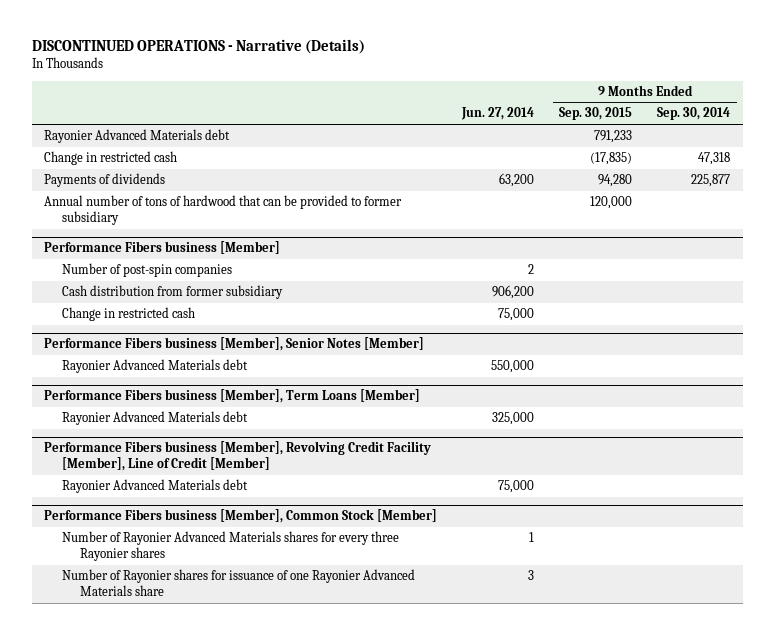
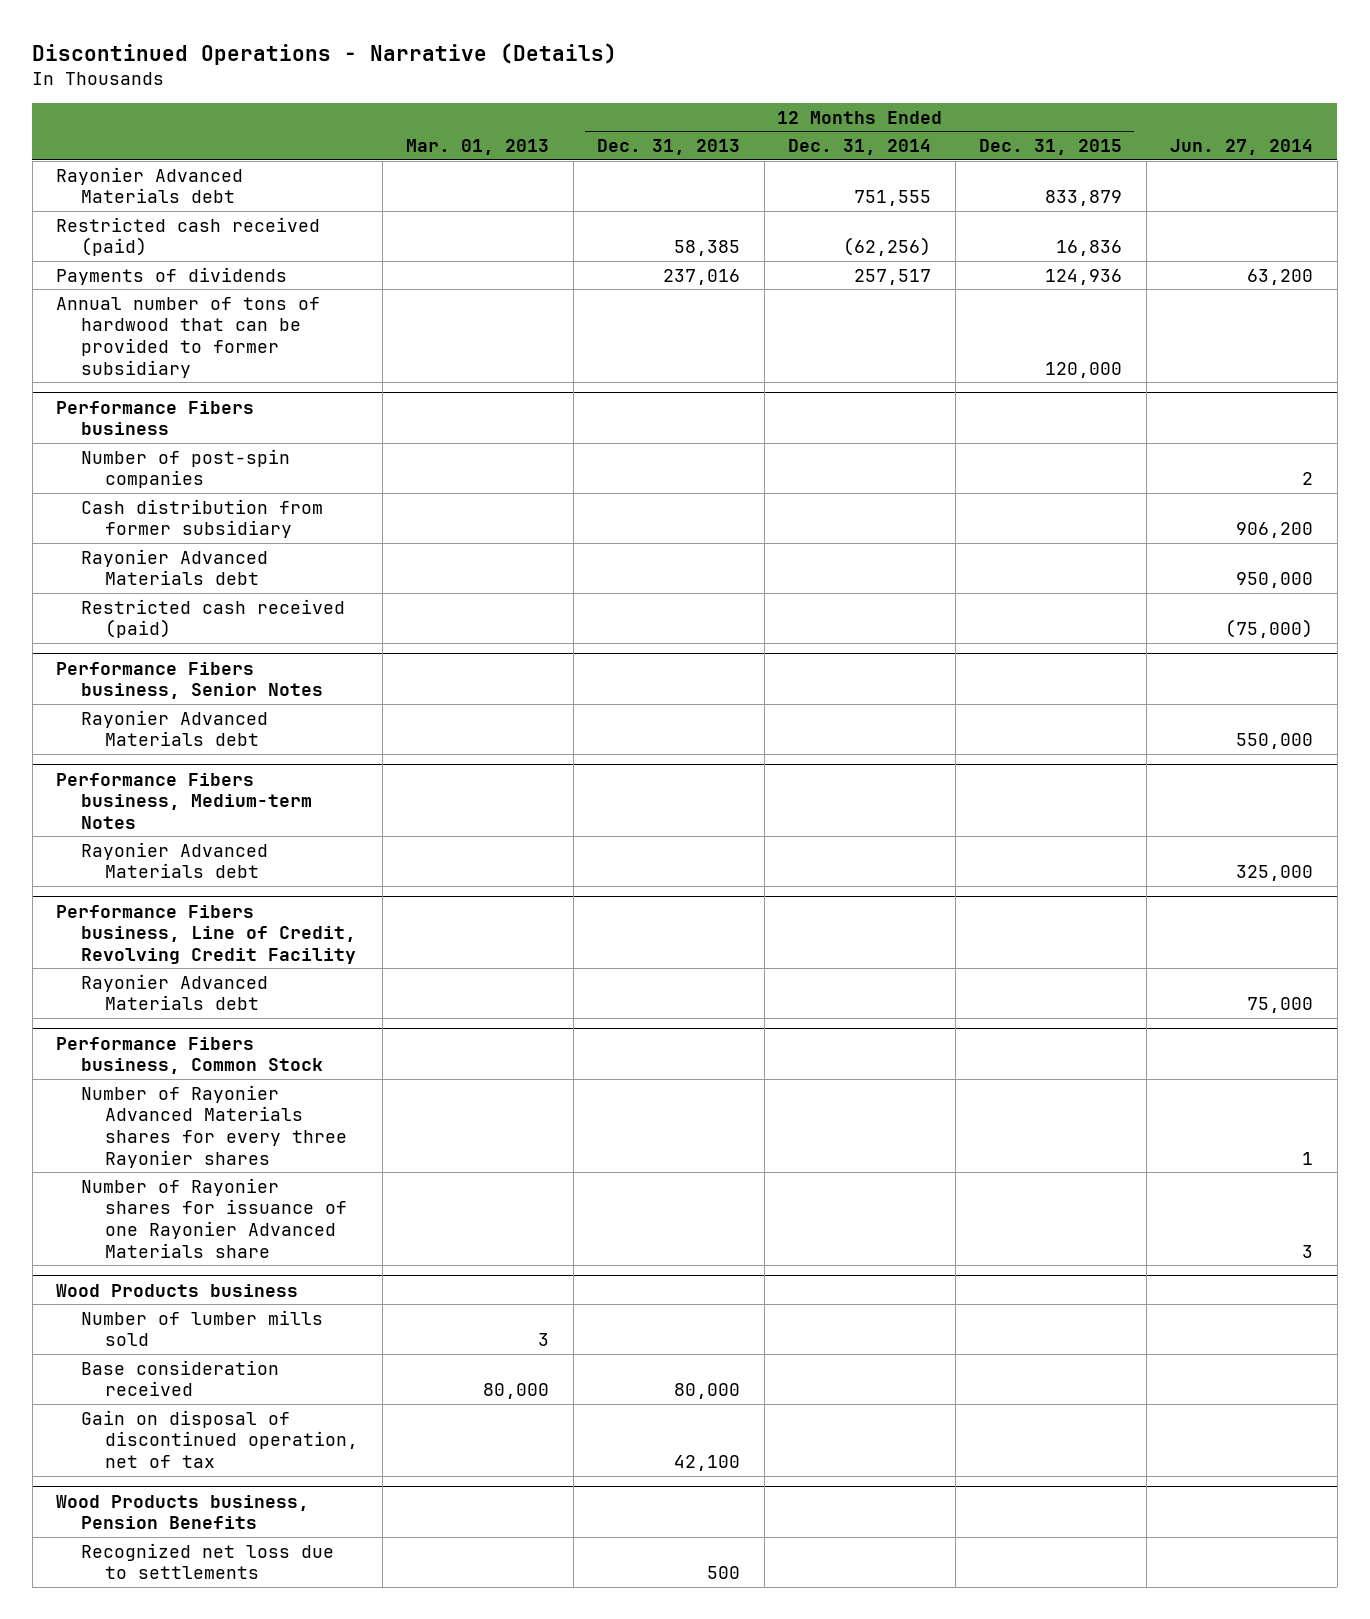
- DISCONTINUED OPERATIONS - Narrative (Details)
+ Discontinued Operations - Narrative (Details)
- | Jun. 27, 2014 | 9 Months Ended Sep. 30, 2015 | 9 Months Ended Sep. 30, 2014
+ | Mar. 01, 2013 | 12 Months Ended Dec. 31, 2013 | 12 Months Ended Dec. 31, 2014 | 12 Months Ended Dec. 31, 2015 | Jun. 27, 2014
- Change in restricted cash | | (17,835) | 47,318
+ Restricted cash received (paid) | | 58,385 | (62,256) | 16,836 |
- Performance Fibers business [Member]
+ Performance Fibers business
- Change in restricted cash | 75,000 | |
- Performance Fibers business [Member], Senior Notes [Member]
+ Rayonier Advanced Materials debt | | | | | 950,000
+ Restricted cash received (paid) | | | | | (75,000)
+ Performance Fibers business, Senior Notes
- Performance Fibers business [Member], Term Loans [Member]
+ Performance Fibers business, Medium-term Notes
- Performance Fibers business [Member], Revolving Credit Facility [Member], Line of Credit [Member]
+ Performance Fibers business, Line of Credit, Revolving Credit Facility
- Performance Fibers business [Member], Common Stock [Member]
+ Performance Fibers business, Common Stock
+ Wood Products business
+ Number of lumber mills sold | 3 | | | |
+ Base consideration received | 80,000 | 80,000 | | |
+ Gain on disposal of discontinued operation, net of tax | | 42,100 | | |
+ Wood Products business, Pension Benefits
+ Recognized net loss due to settlements | | 500 | | |

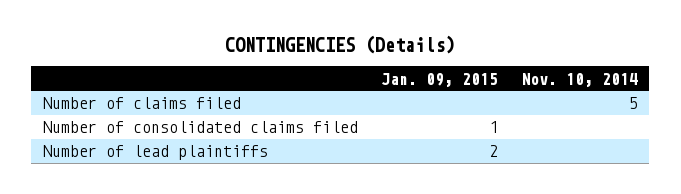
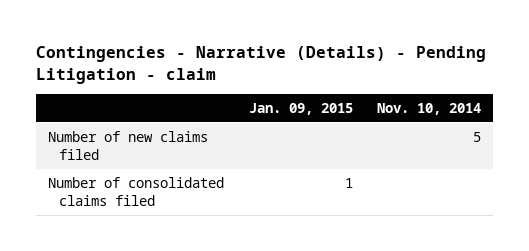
- CONTINGENCIES (Details)
+ Contingencies - Narrative (Details) - Pending Litigation - claim
- Number of claims filed | | 5
+ Number of new claims filed | | 5
- Number of lead plaintiffs | 2 |

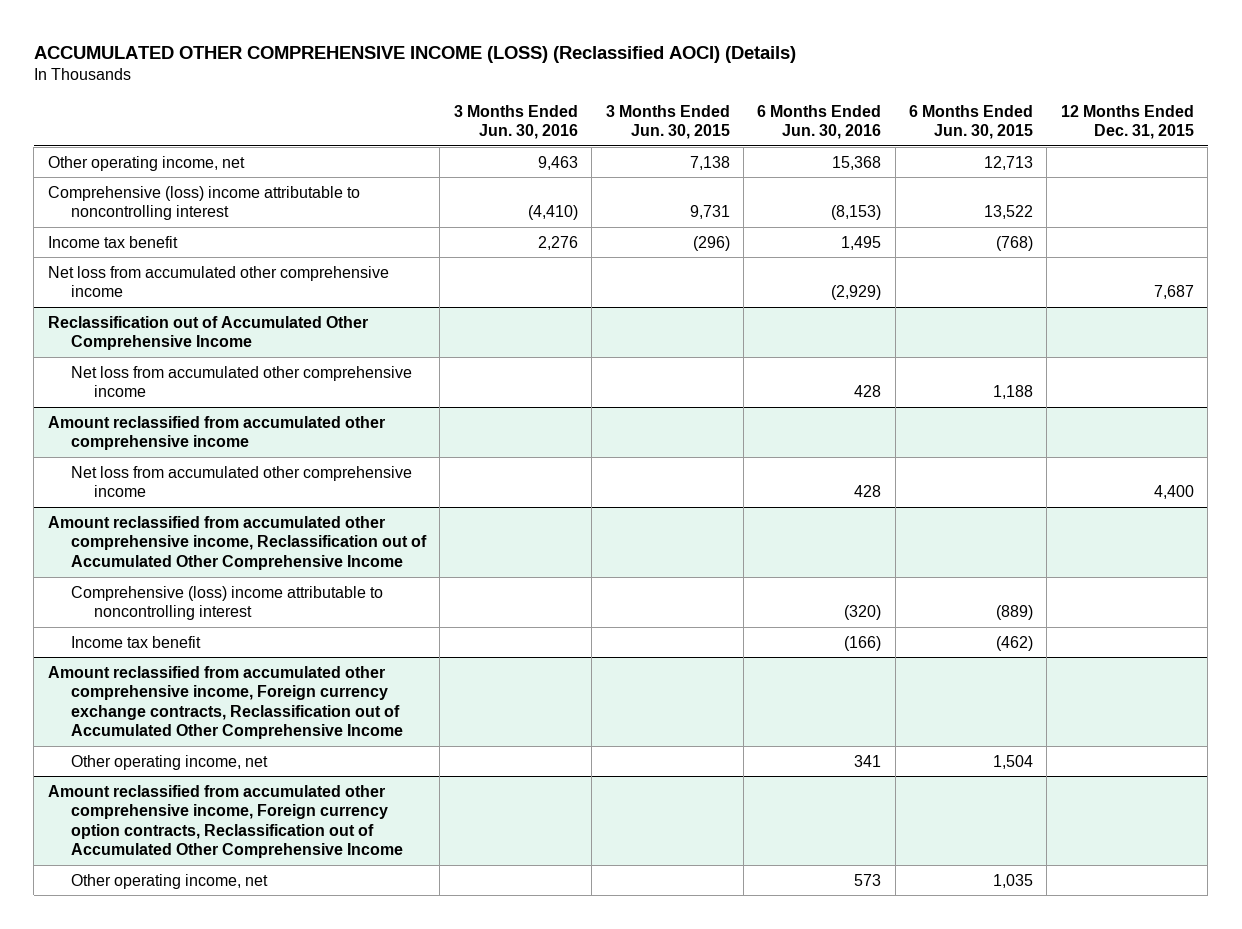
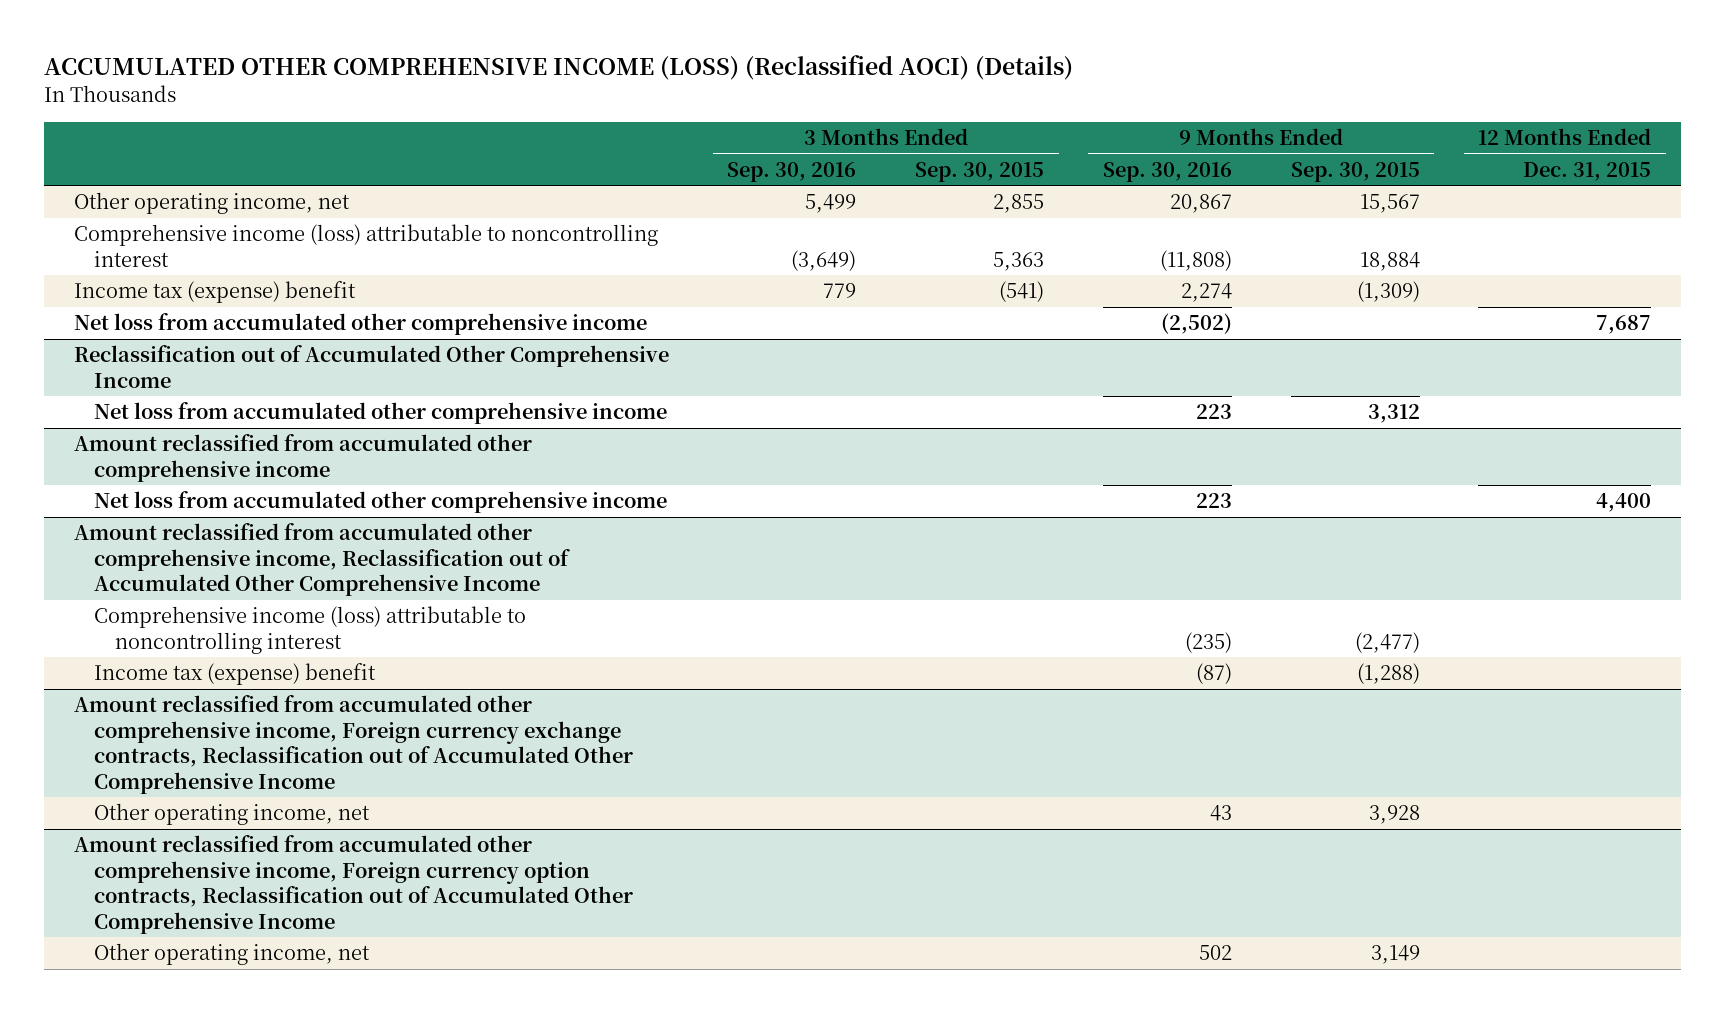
- | 3 Months Ended Jun. 30, 2016 | 3 Months Ended Jun. 30, 2015 | 6 Months Ended Jun. 30, 2016 | 6 Months Ended Jun. 30, 2015 | 12 Months Ended Dec. 31, 2015
+ | 3 Months Ended Sep. 30, 2016 | 3 Months Ended Sep. 30, 2015 | 9 Months Ended Sep. 30, 2016 | 9 Months Ended Sep. 30, 2015 | 12 Months Ended Dec. 31, 2015
- Comprehensive (loss) income attributable to noncontrolling interest | (4,410) | 9,731 | (8,153) | 13,522 |
- Income tax benefit | 2,276 | (296) | 1,495 | (768) |
+ Comprehensive income (loss) attributable to noncontrolling interest | (3,649) | 5,363 | (11,808) | 18,884 |
+ Income tax (expense) benefit | 779 | (541) | 2,274 | (1,309) |
@ Amount reclassified from accumulated other comprehensive income, Reclassification out of Accumulated Other Comprehensive Income
- Comprehensive (loss) income attributable to noncontrolling interest | | | (320) | (889) |
- Income tax benefit | | | (166) | (462) |
+ Comprehensive income (loss) attributable to noncontrolling interest | | | (235) | (2,477) |
+ Income tax (expense) benefit | | | (87) | (1,288) |

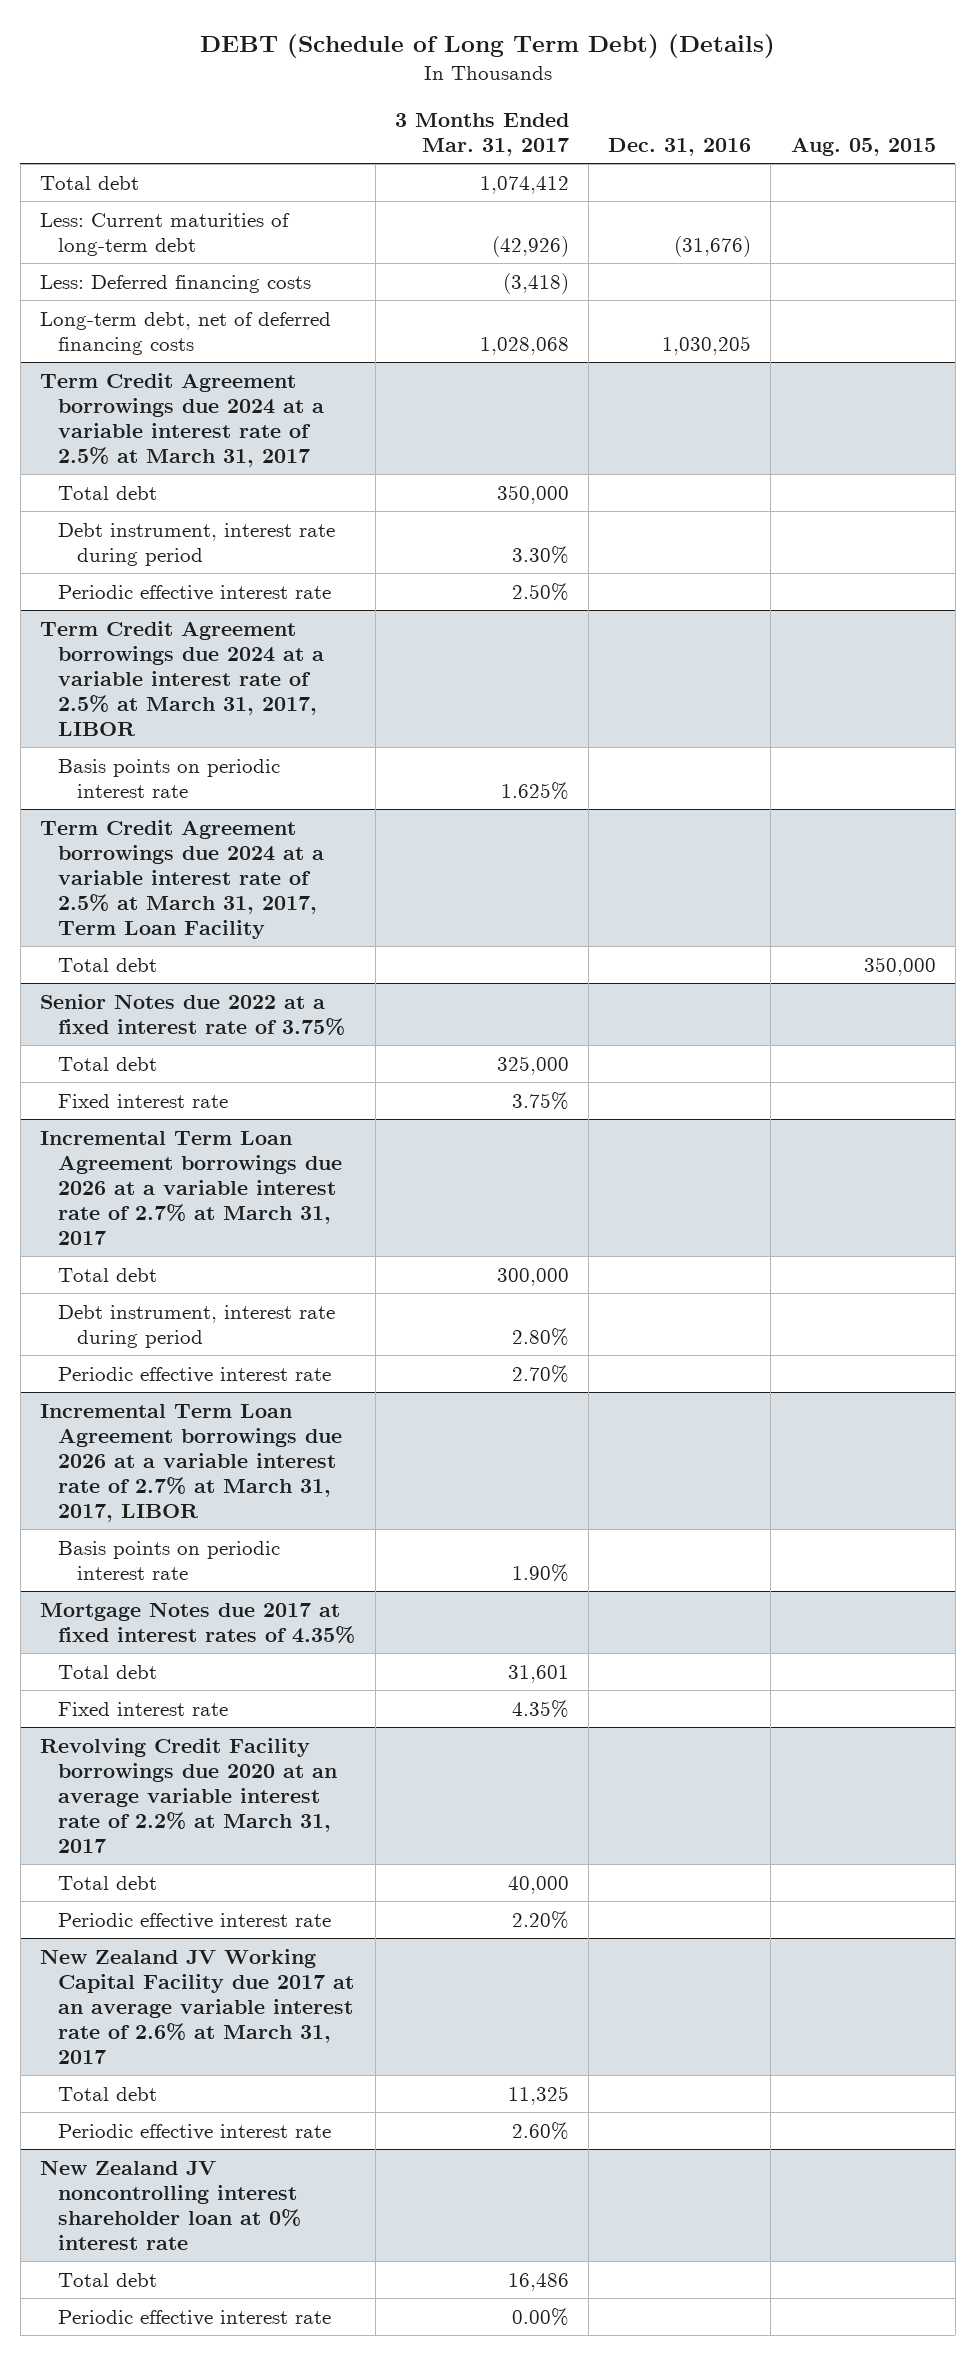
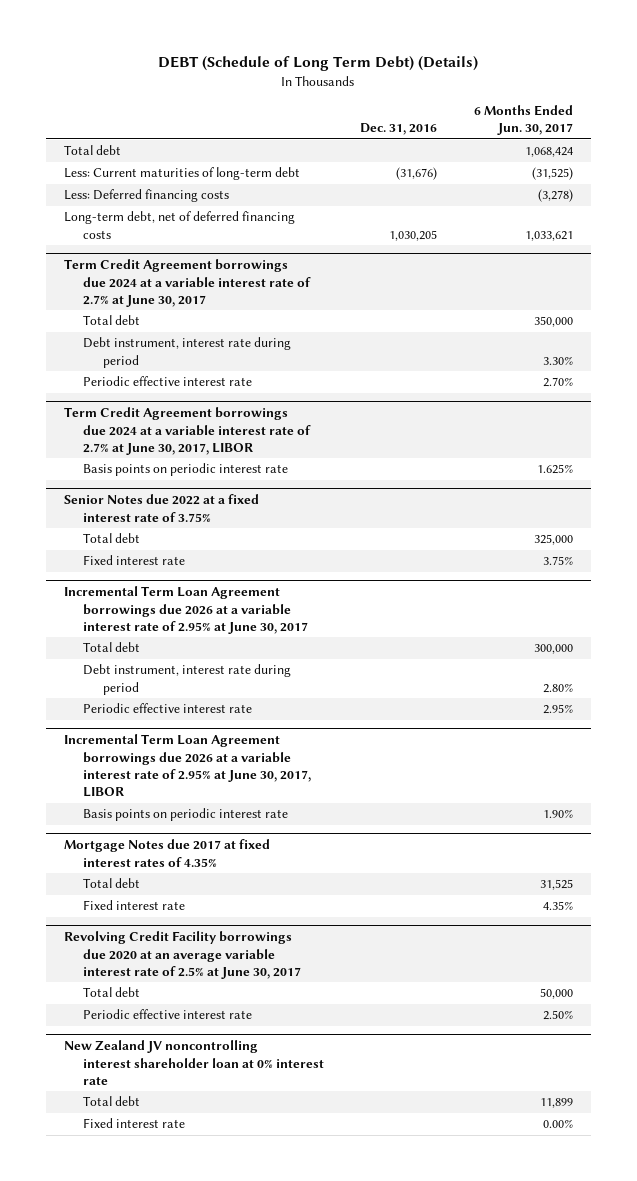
- | 3 Months Ended Mar. 31, 2017 | Dec. 31, 2016 | Aug. 05, 2015
+ | Dec. 31, 2016 | 6 Months Ended Jun. 30, 2017
- Term Credit Agreement borrowings due 2024 at a variable interest rate of 2.5% at March 31, 2017
+ Term Credit Agreement borrowings due 2024 at a variable interest rate of 2.7% at June 30, 2017
- Term Credit Agreement borrowings due 2024 at a variable interest rate of 2.5% at March 31, 2017, LIBOR
+ Term Credit Agreement borrowings due 2024 at a variable interest rate of 2.7% at June 30, 2017, LIBOR
- Term Credit Agreement borrowings due 2024 at a variable interest rate of 2.5% at March 31, 2017, Term Loan Facility
- Total debt | | | 350,000
- Incremental Term Loan Agreement borrowings due 2026 at a variable interest rate of 2.7% at March 31, 2017
+ Incremental Term Loan Agreement borrowings due 2026 at a variable interest rate of 2.95% at June 30, 2017
- Incremental Term Loan Agreement borrowings due 2026 at a variable interest rate of 2.7% at March 31, 2017, LIBOR
+ Incremental Term Loan Agreement borrowings due 2026 at a variable interest rate of 2.95% at June 30, 2017, LIBOR
- Revolving Credit Facility borrowings due 2020 at an average variable interest rate of 2.2% at March 31, 2017
+ Revolving Credit Facility borrowings due 2020 at an average variable interest rate of 2.5% at June 30, 2017
- New Zealand JV Working Capital Facility due 2017 at an average variable interest rate of 2.6% at March 31, 2017
- Total debt | 11,325 | |
- Periodic effective interest rate | 2.60% | |
@ New Zealand JV noncontrolling interest shareholder loan at 0% interest rate
- Periodic effective interest rate | 0.00% | |
+ Fixed interest rate | | 0.00%

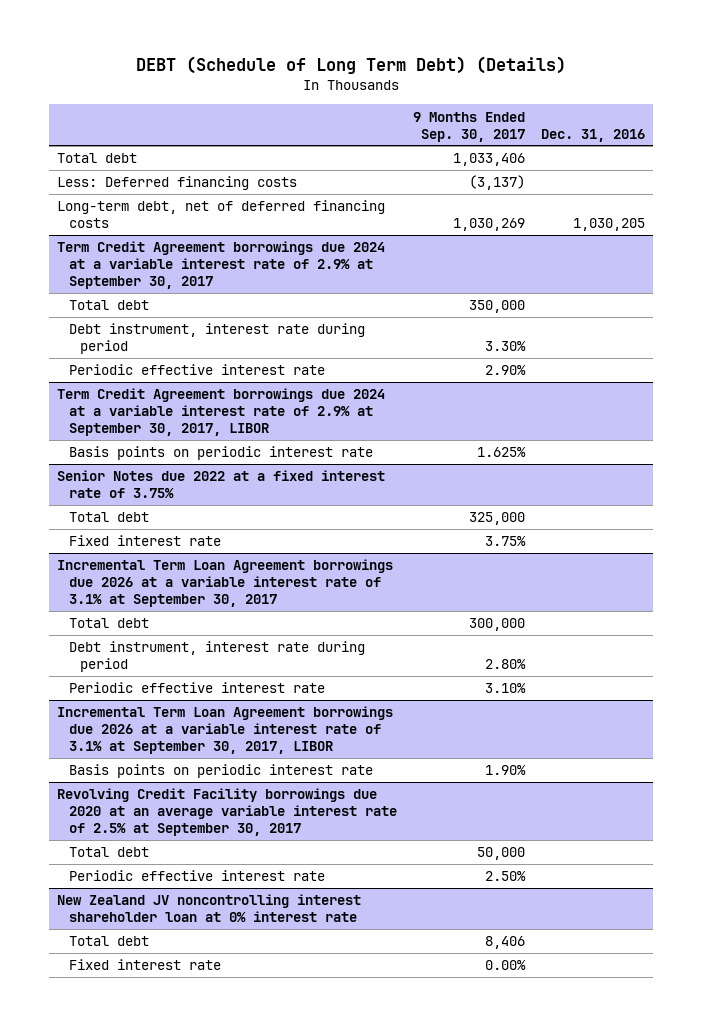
- | Dec. 31, 2016 | 6 Months Ended Jun. 30, 2017
+ | 9 Months Ended Sep. 30, 2017 | Dec. 31, 2016
- Less: Current maturities of long-term debt | (31,676) | (31,525)
- Term Credit Agreement borrowings due 2024 at a variable interest rate of 2.7% at June 30, 2017
+ Term Credit Agreement borrowings due 2024 at a variable interest rate of 2.9% at September 30, 2017
- Term Credit Agreement borrowings due 2024 at a variable interest rate of 2.7% at June 30, 2017, LIBOR
+ Term Credit Agreement borrowings due 2024 at a variable interest rate of 2.9% at September 30, 2017, LIBOR
- Incremental Term Loan Agreement borrowings due 2026 at a variable interest rate of 2.95% at June 30, 2017
+ Incremental Term Loan Agreement borrowings due 2026 at a variable interest rate of 3.1% at September 30, 2017
- Incremental Term Loan Agreement borrowings due 2026 at a variable interest rate of 2.95% at June 30, 2017, LIBOR
+ Incremental Term Loan Agreement borrowings due 2026 at a variable interest rate of 3.1% at September 30, 2017, LIBOR
- Mortgage Notes due 2017 at fixed interest rates of 4.35%
- Total debt | | 31,525
- Fixed interest rate | | 4.35%
- Revolving Credit Facility borrowings due 2020 at an average variable interest rate of 2.5% at June 30, 2017
+ Revolving Credit Facility borrowings due 2020 at an average variable interest rate of 2.5% at September 30, 2017

